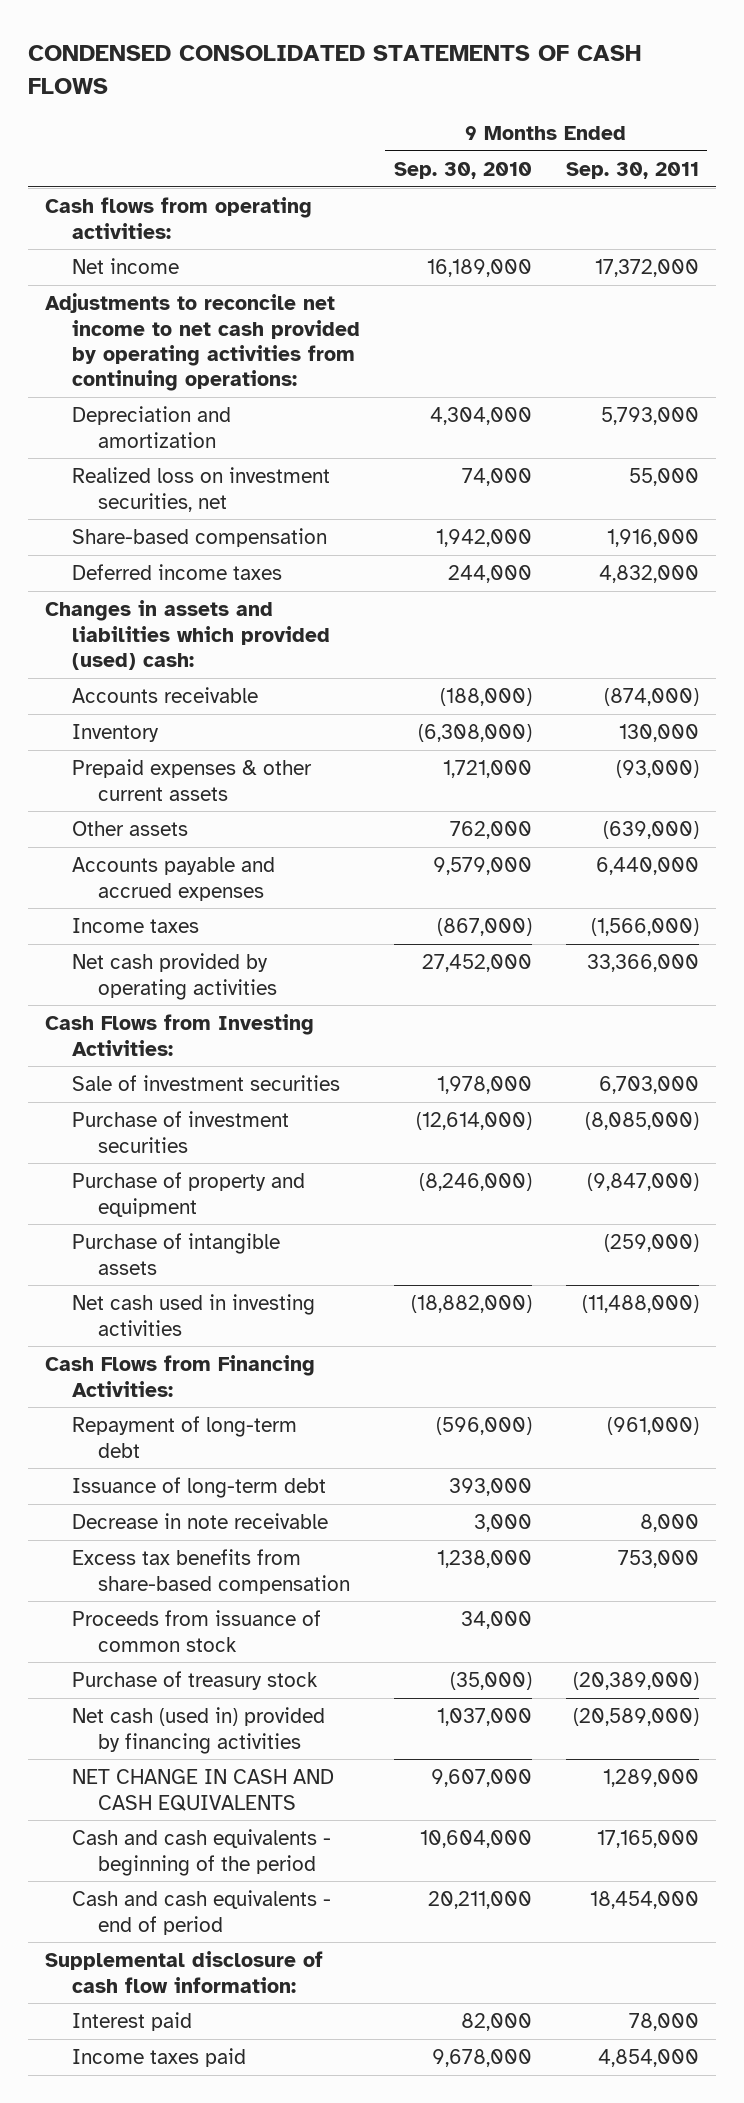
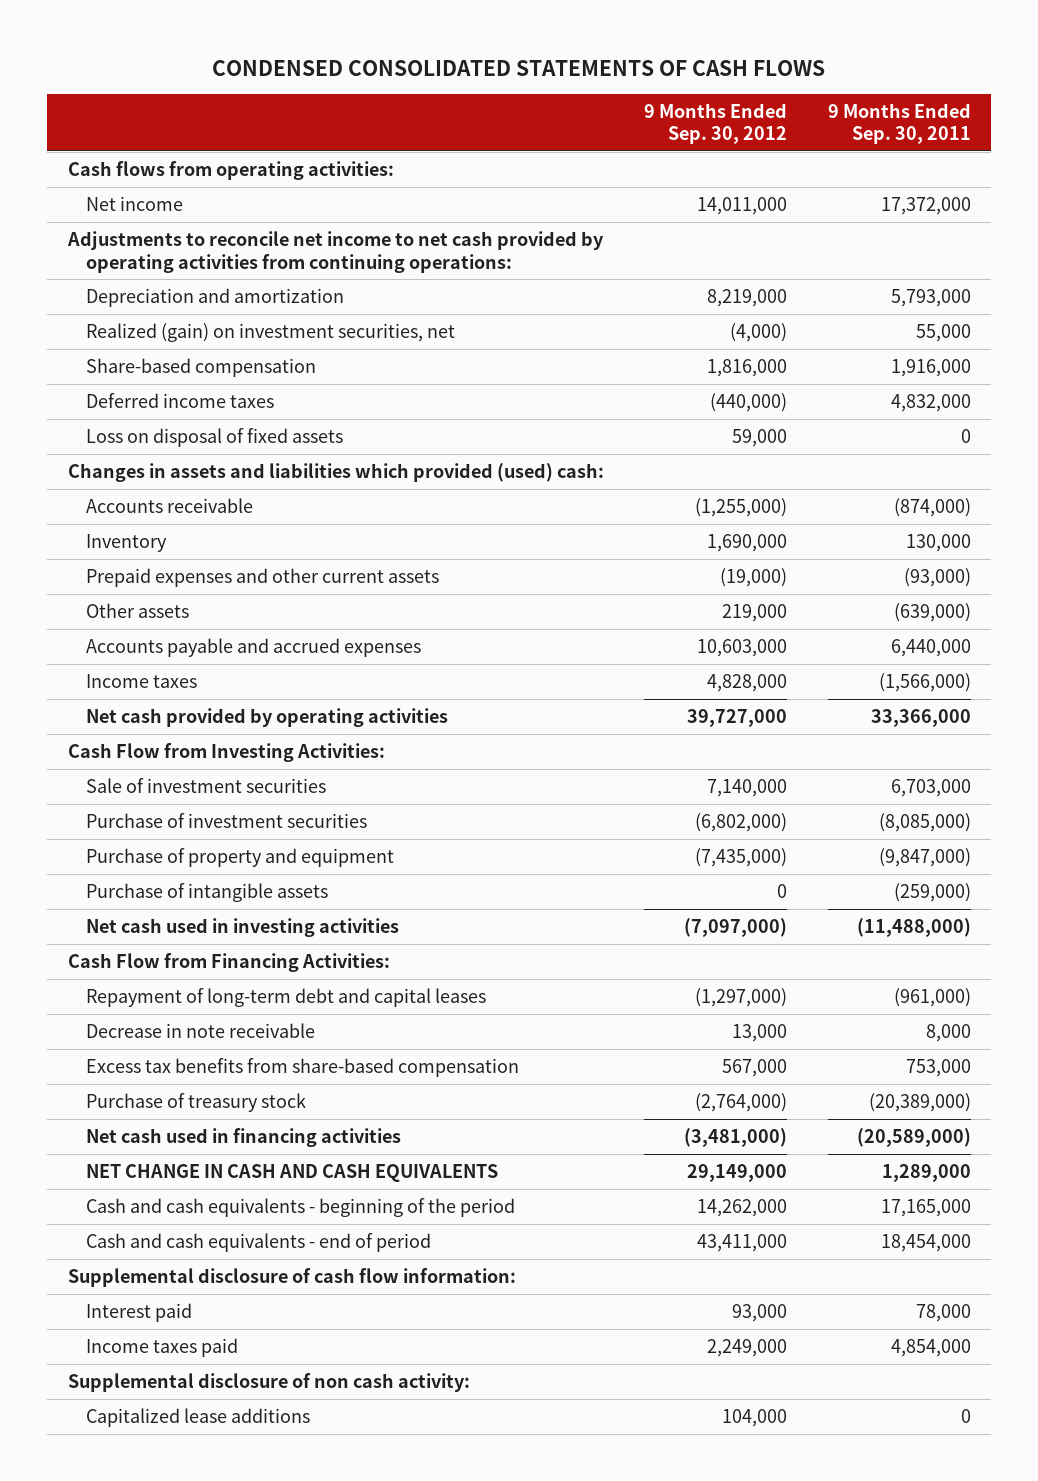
- | 9 Months Ended Sep. 30, 2010 | 9 Months Ended Sep. 30, 2011
+ | 9 Months Ended Sep. 30, 2012 | 9 Months Ended Sep. 30, 2011
- Realized loss on investment securities, net | 74,000 | 55,000
+ Realized (gain) on investment securities, net | (4,000) | 55,000
+ Loss on disposal of fixed assets | 59,000 | 0
- Prepaid expenses & other current assets | 1,721,000 | (93,000)
+ Prepaid expenses and other current assets | (19,000) | (93,000)
- Cash Flows from Investing Activities:
+ Cash Flow from Investing Activities:
- Cash Flows from Financing Activities:
- Repayment of long-term debt | (596,000) | (961,000)
- Issuance of long-term debt | 393,000 |
+ Cash Flow from Financing Activities:
+ Repayment of long-term debt and capital leases | (1,297,000) | (961,000)
- Proceeds from issuance of common stock | 34,000 |
- Net cash (used in) provided by financing activities | 1,037,000 | (20,589,000)
+ Net cash used in financing activities | (3,481,000) | (20,589,000)
+ Supplemental disclosure of non cash activity:
+ Capitalized lease additions | 104,000 | 0

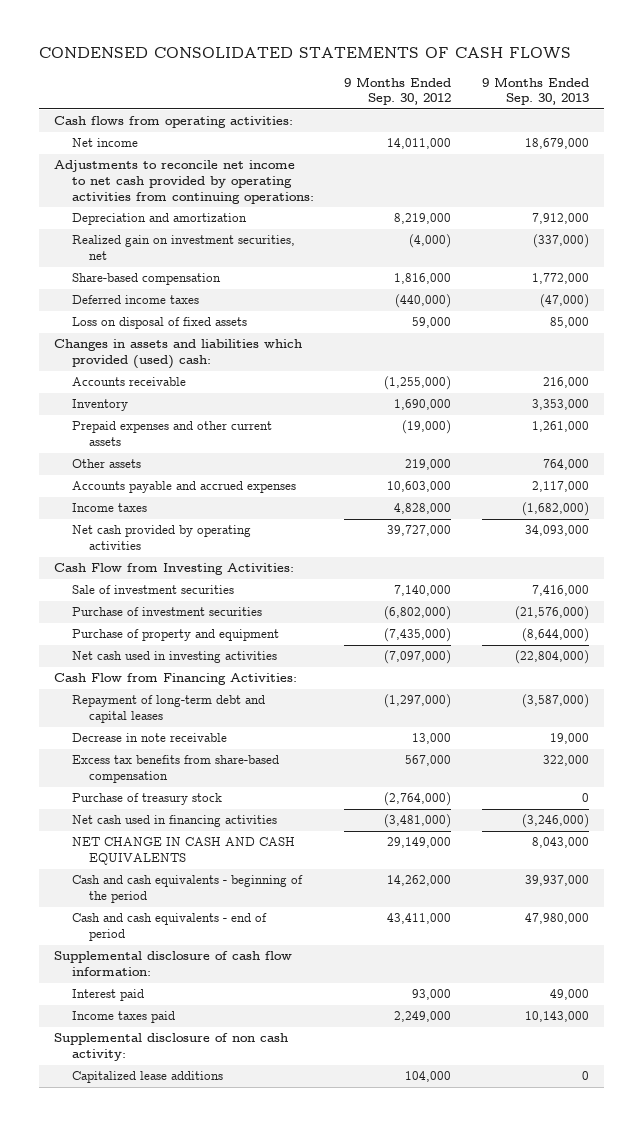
- | 9 Months Ended Sep. 30, 2012 | 9 Months Ended Sep. 30, 2011
+ | 9 Months Ended Sep. 30, 2012 | 9 Months Ended Sep. 30, 2013
- Realized (gain) on investment securities, net | (4,000) | 55,000
+ Realized gain on investment securities, net | (4,000) | (337,000)
- Purchase of intangible assets | 0 | (259,000)

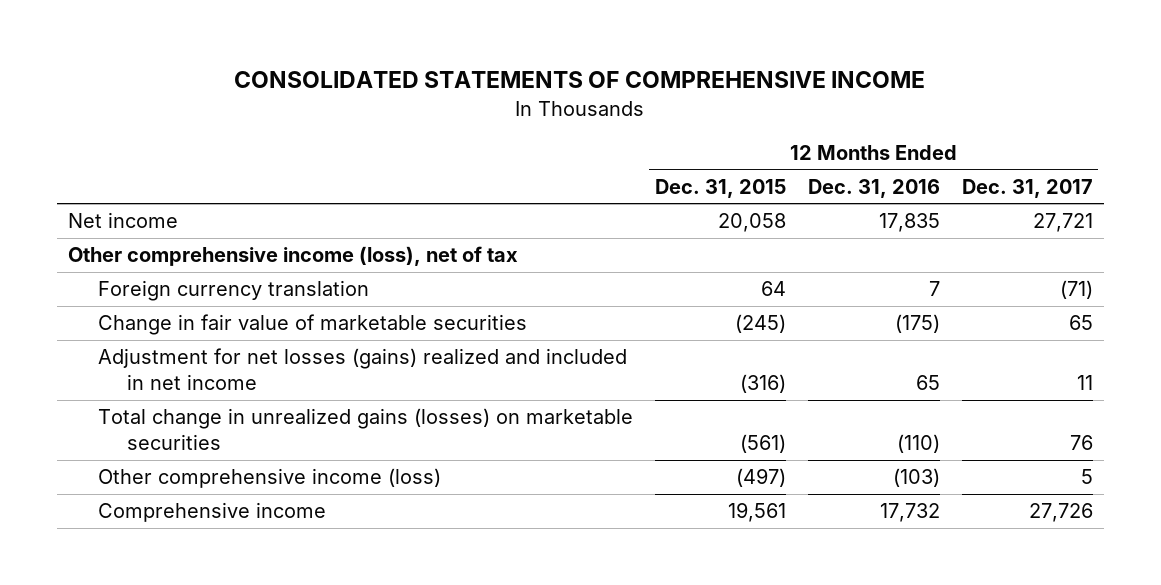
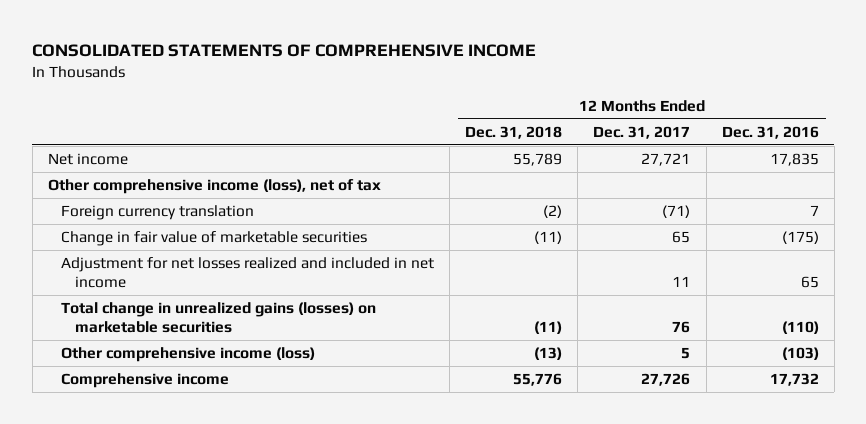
- | 12 Months Ended Dec. 31, 2015 | 12 Months Ended Dec. 31, 2016 | 12 Months Ended Dec. 31, 2017
+ | 12 Months Ended Dec. 31, 2018 | 12 Months Ended Dec. 31, 2017 | 12 Months Ended Dec. 31, 2016
- Adjustment for net losses (gains) realized and included in net income | (316) | 65 | 11
+ Adjustment for net losses realized and included in net income | | 11 | 65

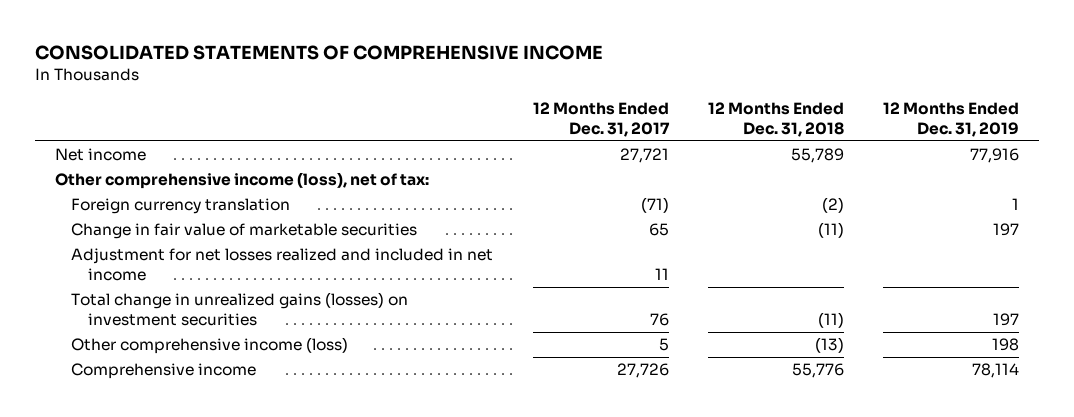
- | 12 Months Ended Dec. 31, 2018 | 12 Months Ended Dec. 31, 2017 | 12 Months Ended Dec. 31, 2016
+ | 12 Months Ended Dec. 31, 2017 | 12 Months Ended Dec. 31, 2018 | 12 Months Ended Dec. 31, 2019
- Other comprehensive income (loss), net of tax
+ Other comprehensive income (loss), net of tax:
- Total change in unrealized gains (losses) on marketable securities | (11) | 76 | (110)
+ Total change in unrealized gains (losses) on investment securities | 76 | (11) | 197

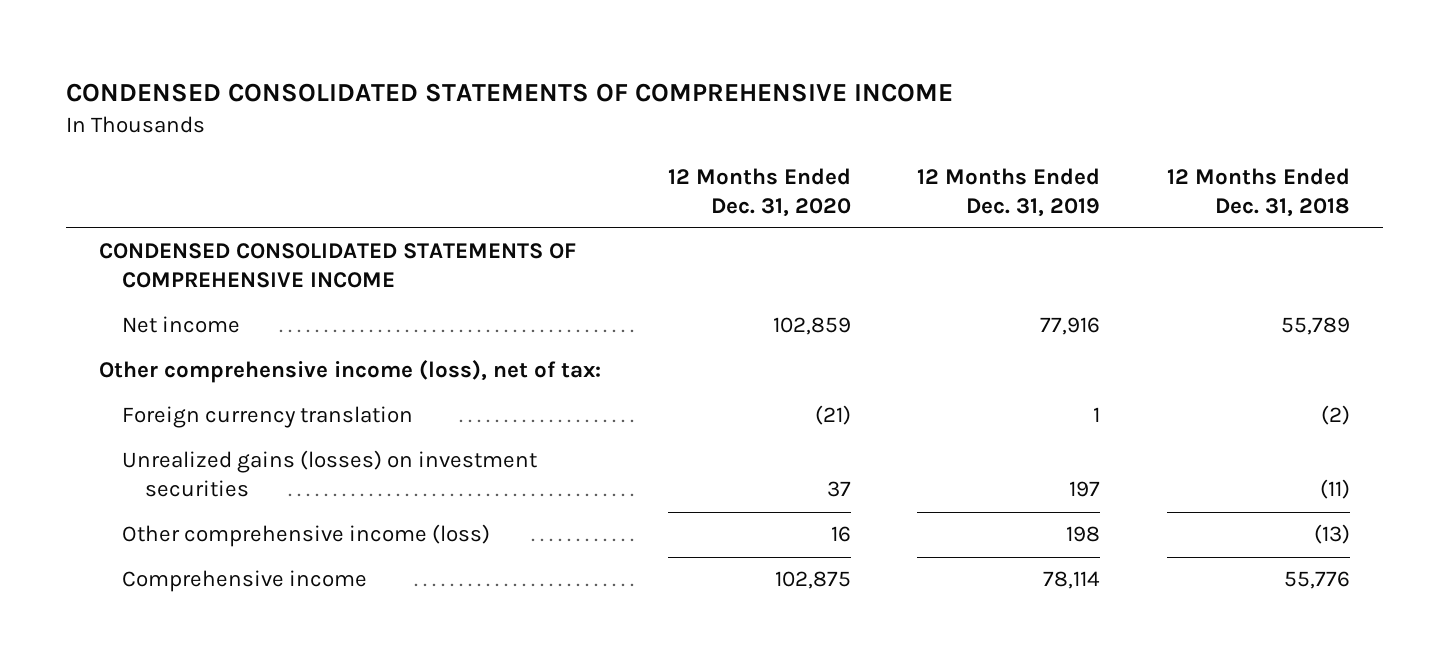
- CONSOLIDATED STATEMENTS OF COMPREHENSIVE INCOME
+ CONDENSED CONSOLIDATED STATEMENTS OF COMPREHENSIVE INCOME
- | 12 Months Ended Dec. 31, 2017 | 12 Months Ended Dec. 31, 2018 | 12 Months Ended Dec. 31, 2019
+ | 12 Months Ended Dec. 31, 2020 | 12 Months Ended Dec. 31, 2019 | 12 Months Ended Dec. 31, 2018
+ CONDENSED CONSOLIDATED STATEMENTS OF COMPREHENSIVE INCOME
- Change in fair value of marketable securities | 65 | (11) | 197
- Adjustment for net losses realized and included in net income | 11 | |
- Total change in unrealized gains (losses) on investment securities | 76 | (11) | 197
+ Unrealized gains (losses) on investment securities | 37 | 197 | (11)

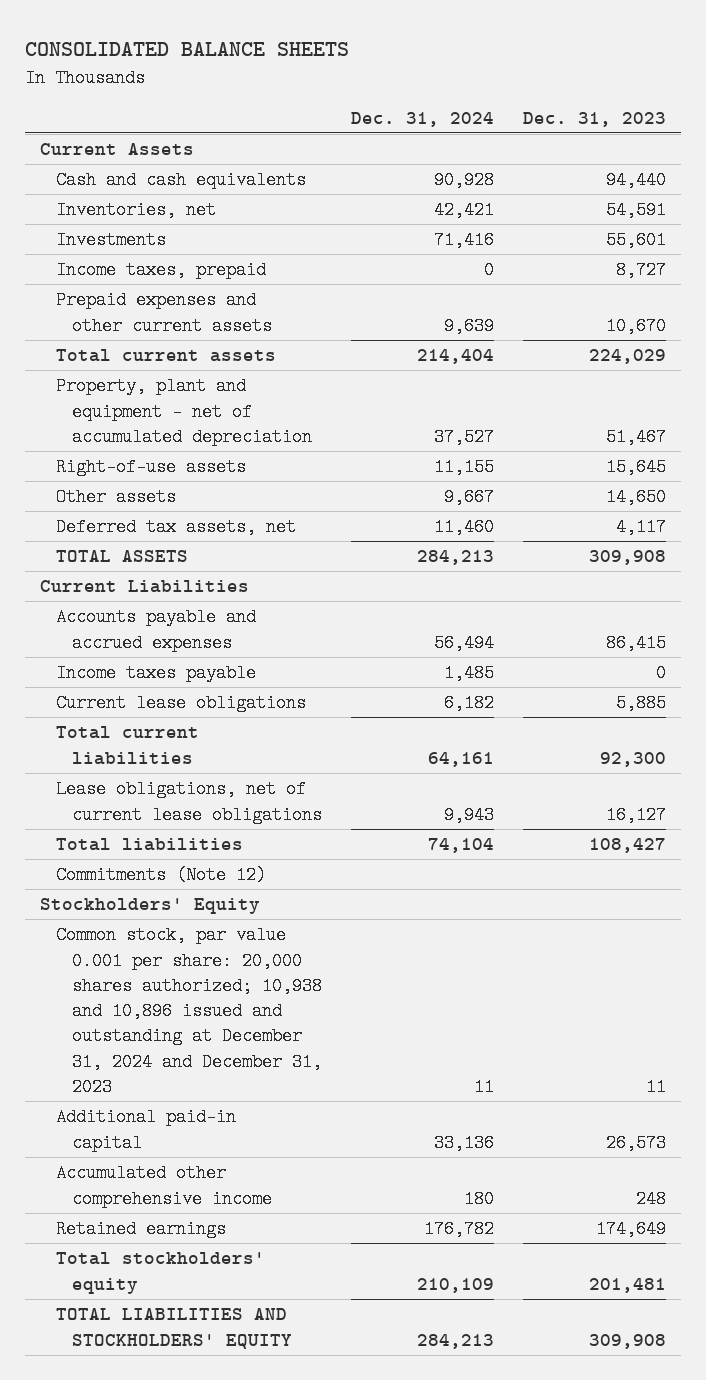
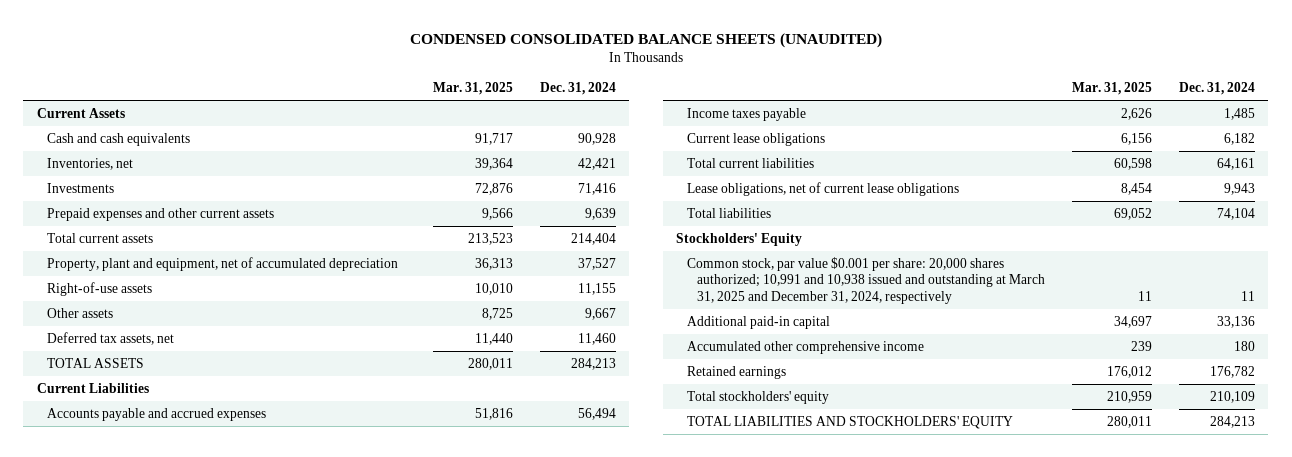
- CONSOLIDATED BALANCE SHEETS
+ CONDENSED CONSOLIDATED BALANCE SHEETS (UNAUDITED)
- | Dec. 31, 2024 | Dec. 31, 2023
+ | Mar. 31, 2025 | Dec. 31, 2024
- Income taxes, prepaid | 0 | 8,727
- Property, plant and equipment - net of accumulated depreciation | 37,527 | 51,467
+ Property, plant and equipment, net of accumulated depreciation | 36,313 | 37,527
- Commitments (Note 12)
- Common stock, par value 0.001 per share: 20,000 shares authorized; 10,938 and 10,896 issued and outstanding at December 31, 2024 and December 31, 2023 | 11 | 11
+ Common stock, par value $0.001 per share: 20,000 shares authorized; 10,991 and 10,938 issued and outstanding at March 31, 2025 and December 31, 2024, respectively | 11 | 11

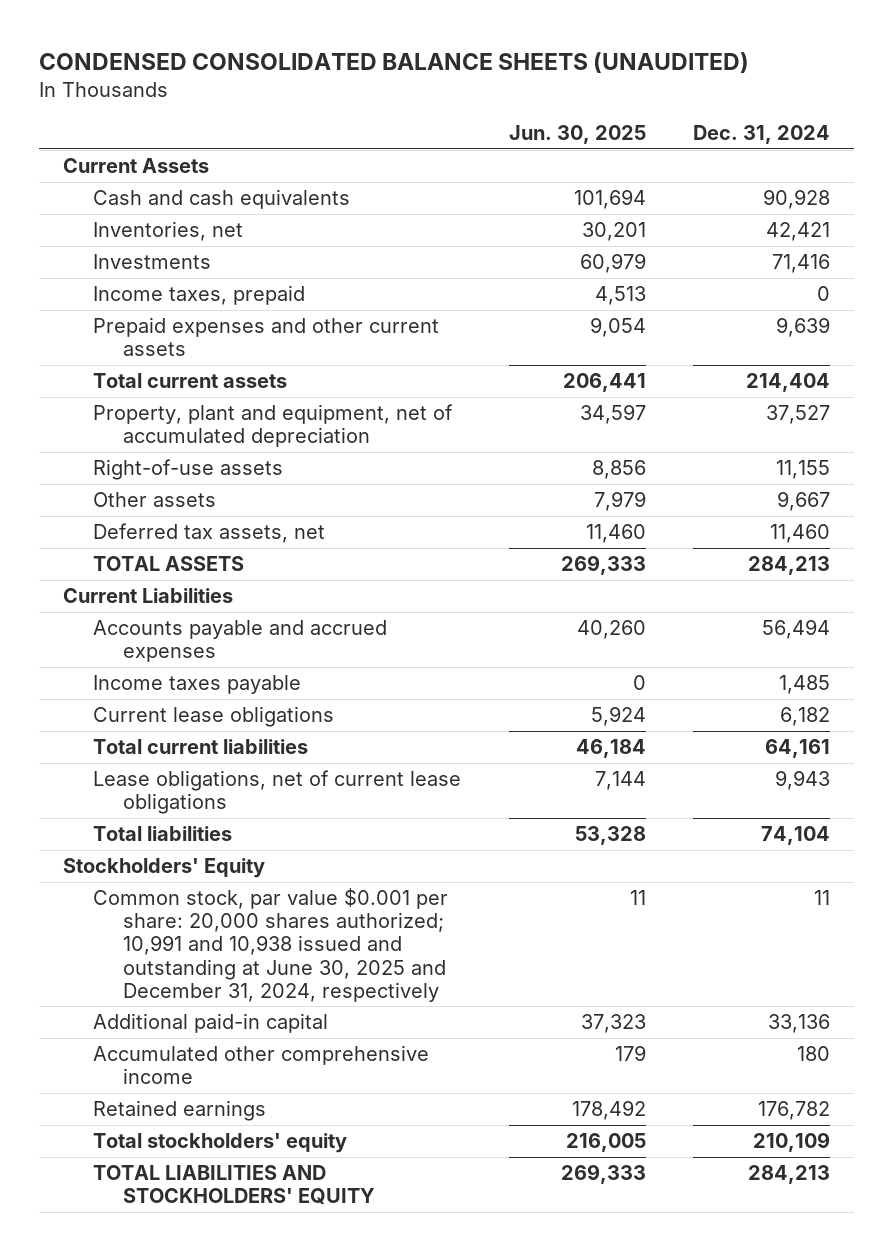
- | Mar. 31, 2025 | Dec. 31, 2024
+ | Jun. 30, 2025 | Dec. 31, 2024
+ Income taxes, prepaid | 4,513 | 0
- Common stock, par value $0.001 per share: 20,000 shares authorized; 10,991 and 10,938 issued and outstanding at March 31, 2025 and December 31, 2024, respectively | 11 | 11
+ Common stock, par value $0.001 per share: 20,000 shares authorized; 10,991 and 10,938 issued and outstanding at June 30, 2025 and December 31, 2024, respectively | 11 | 11

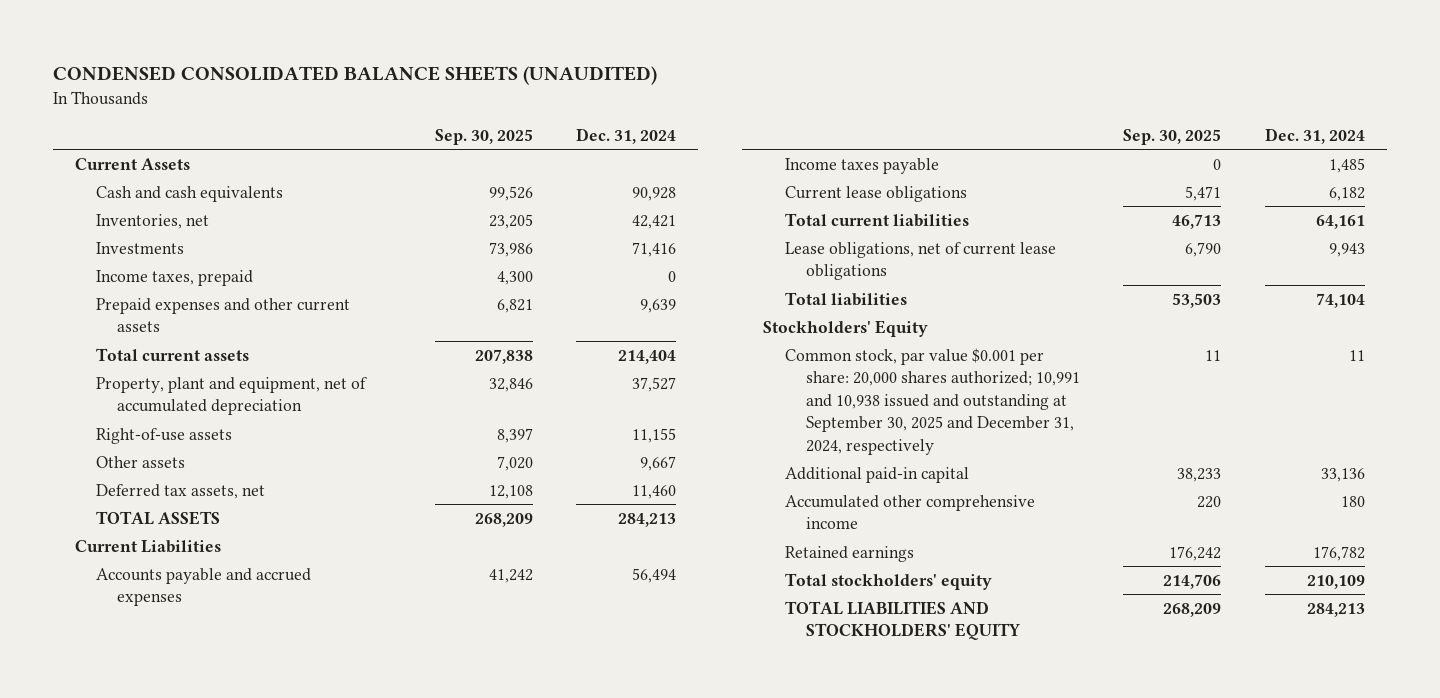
- | Jun. 30, 2025 | Dec. 31, 2024
+ | Sep. 30, 2025 | Dec. 31, 2024
- Common stock, par value $0.001 per share: 20,000 shares authorized; 10,991 and 10,938 issued and outstanding at June 30, 2025 and December 31, 2024, respectively | 11 | 11
+ Common stock, par value $0.001 per share: 20,000 shares authorized; 10,991 and 10,938 issued and outstanding at September 30, 2025 and December 31, 2024, respectively | 11 | 11

